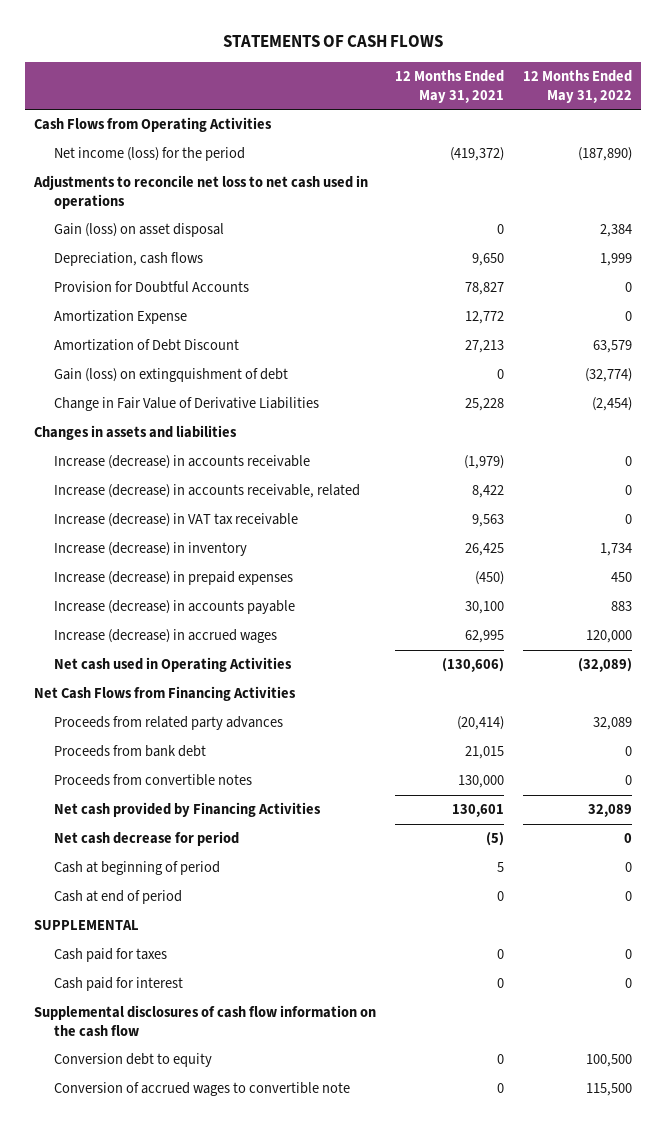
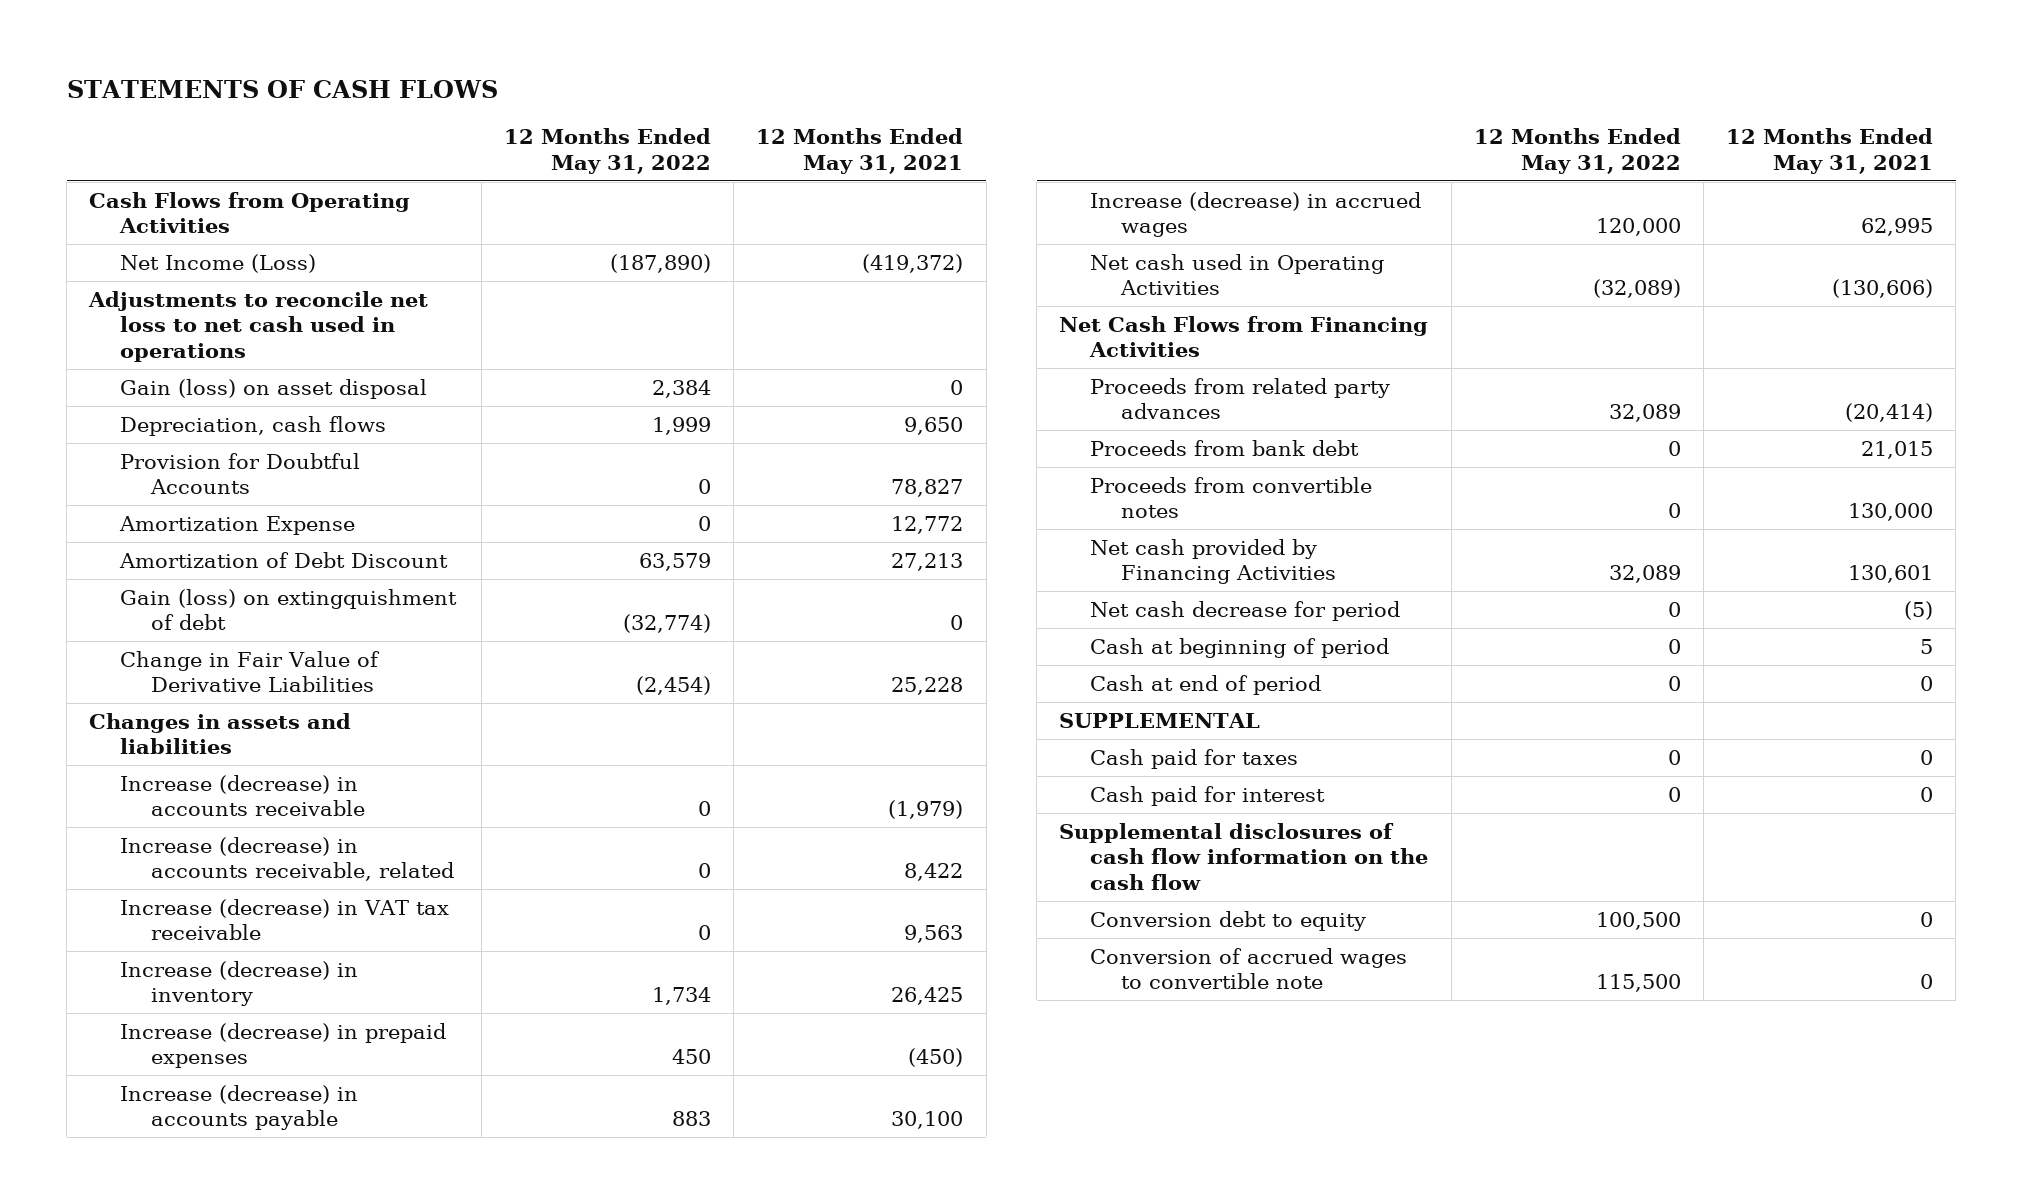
- | 12 Months Ended May 31, 2021 | 12 Months Ended May 31, 2022
+ | 12 Months Ended May 31, 2022 | 12 Months Ended May 31, 2021
- Net income (loss) for the period | (419,372) | (187,890)
+ Net Income (Loss) | (187,890) | (419,372)

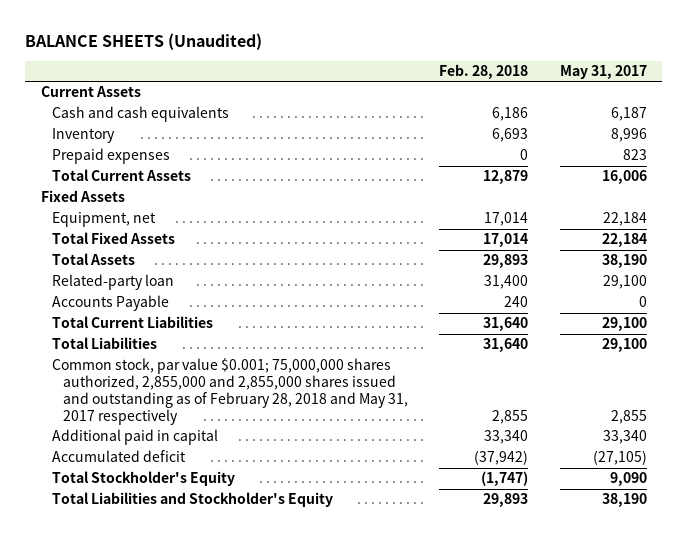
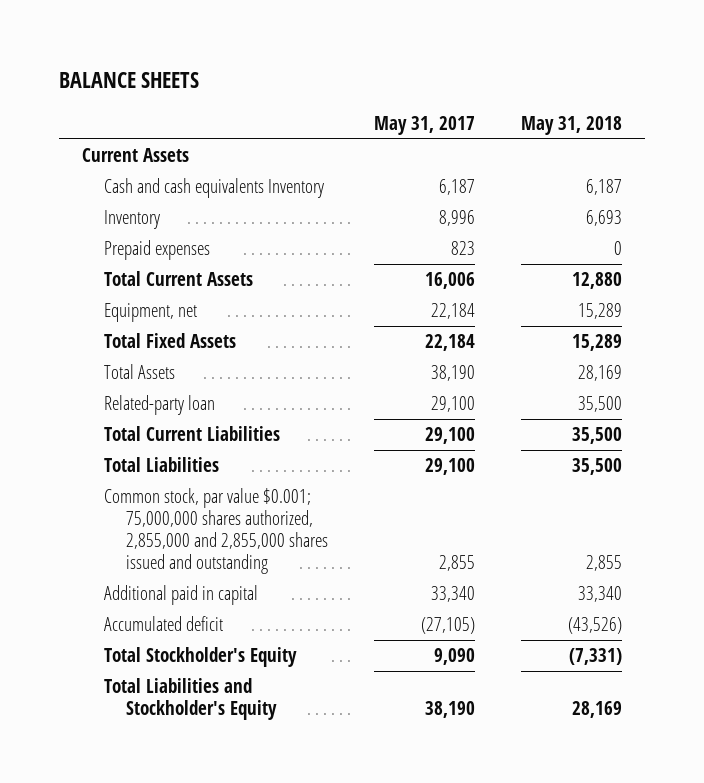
- BALANCE SHEETS (Unaudited)
+ BALANCE SHEETS
- | Feb. 28, 2018 | May 31, 2017
+ | May 31, 2017 | May 31, 2018
- Cash and cash equivalents | 6,186 | 6,187
+ Cash and cash equivalents Inventory | 6,187 | 6,187
- Fixed Assets
- Accounts Payable | 240 | 0
- Common stock, par value $0.001; 75,000,000 shares authorized, 2,855,000 and 2,855,000 shares issued and outstanding as of February 28, 2018 and May 31, 2017 respectively | 2,855 | 2,855
+ Common stock, par value $0.001; 75,000,000 shares authorized, 2,855,000 and 2,855,000 shares issued and outstanding | 2,855 | 2,855

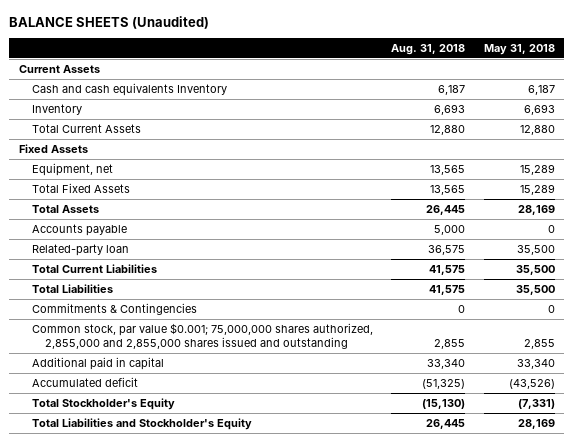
- BALANCE SHEETS
+ BALANCE SHEETS (Unaudited)
- | May 31, 2017 | May 31, 2018
+ | Aug. 31, 2018 | May 31, 2018
- Prepaid expenses | 823 | 0
+ Fixed Assets
+ Accounts payable | 5,000 | 0
+ Commitments & Contingencies | 0 | 0

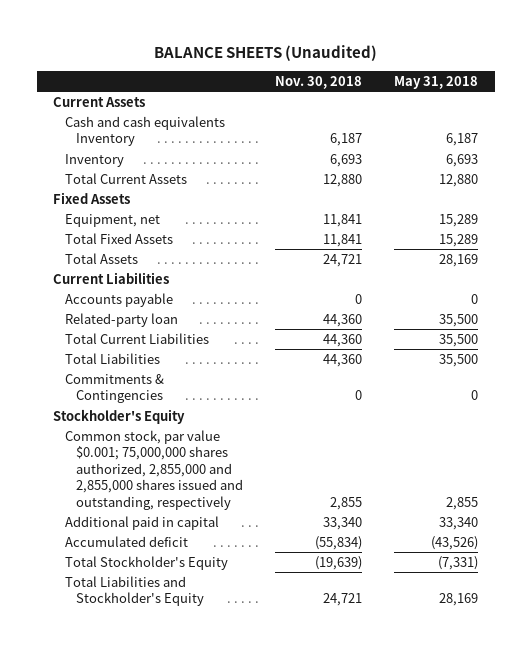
- | Aug. 31, 2018 | May 31, 2018
+ | Nov. 30, 2018 | May 31, 2018
+ Current Liabilities
- Common stock, par value $0.001; 75,000,000 shares authorized, 2,855,000 and 2,855,000 shares issued and outstanding | 2,855 | 2,855
+ Stockholder's Equity
+ Common stock, par value $0.001; 75,000,000 shares authorized, 2,855,000 and 2,855,000 shares issued and outstanding, respectively | 2,855 | 2,855

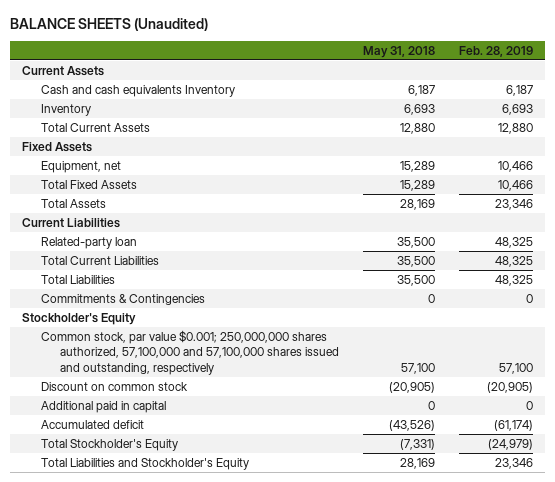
- | Nov. 30, 2018 | May 31, 2018
+ | May 31, 2018 | Feb. 28, 2019
- Accounts payable | 0 | 0
- Common stock, par value $0.001; 75,000,000 shares authorized, 2,855,000 and 2,855,000 shares issued and outstanding, respectively | 2,855 | 2,855
- Additional paid in capital | 33,340 | 33,340
+ Common stock, par value $0.001; 250,000,000 shares authorized, 57,100,000 and 57,100,000 shares issued and outstanding, respectively | 57,100 | 57,100
+ Discount on common stock | (20,905) | (20,905)
+ Additional paid in capital | 0 | 0

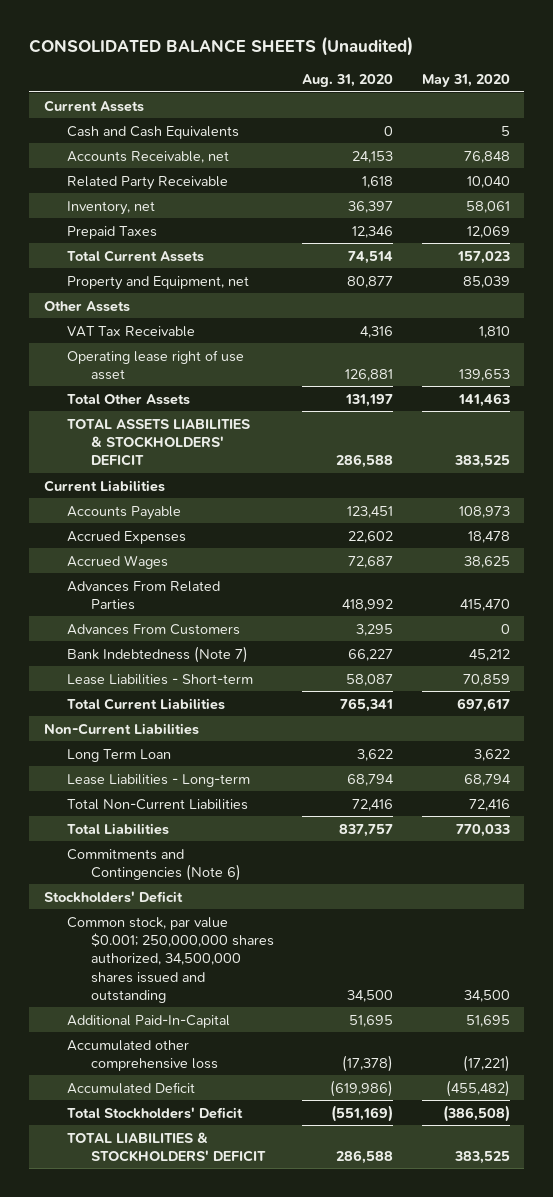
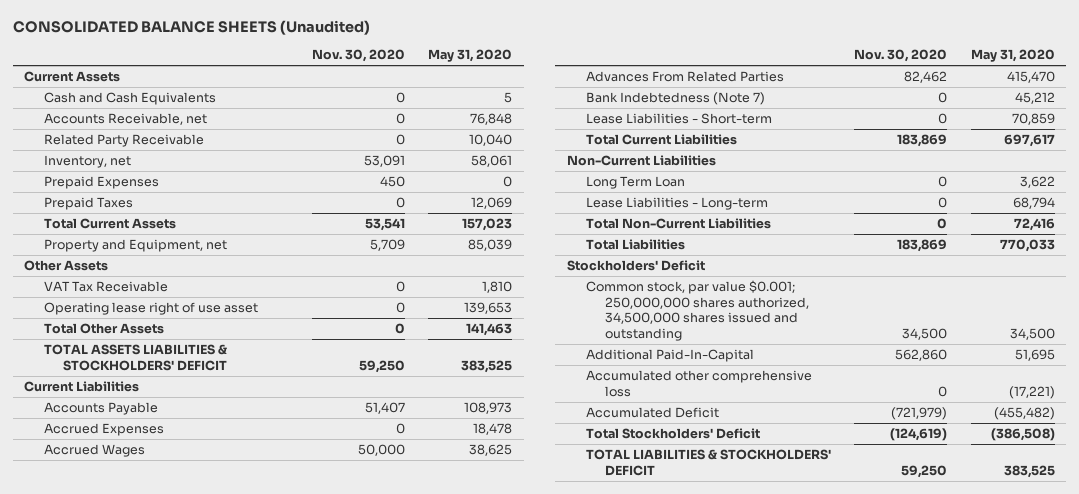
- | Aug. 31, 2020 | May 31, 2020
+ | Nov. 30, 2020 | May 31, 2020
+ Prepaid Expenses | 450 | 0
- Advances From Customers | 3,295 | 0
- Commitments and Contingencies (Note 6)

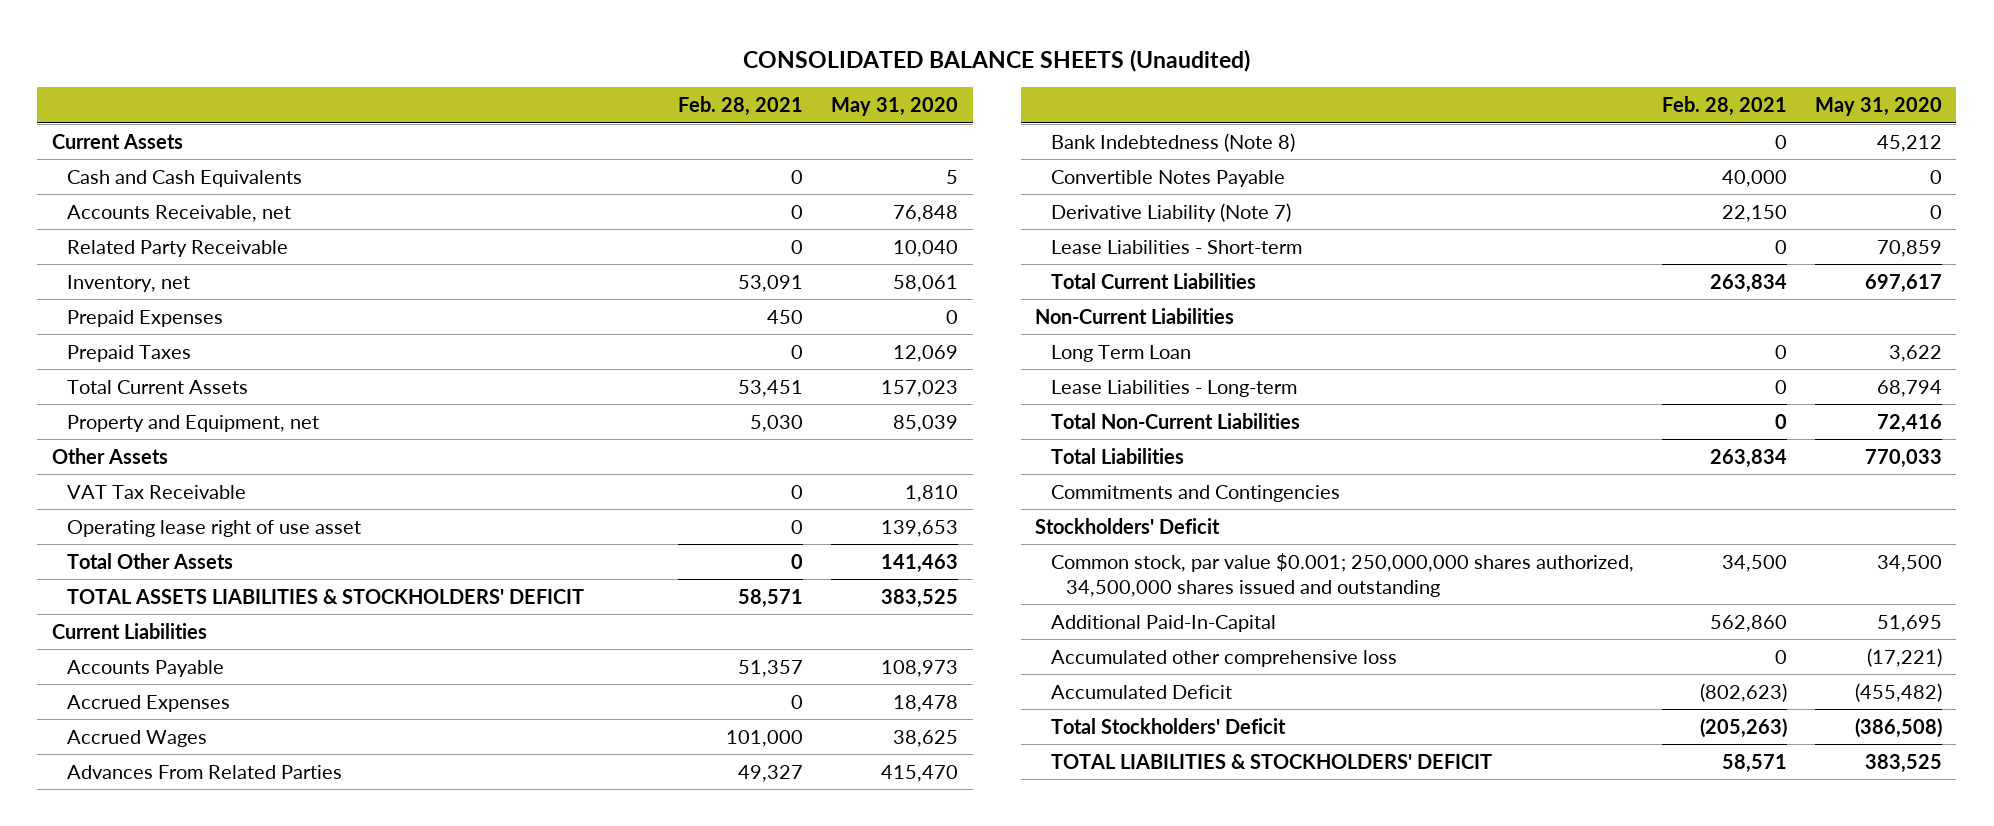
- | Nov. 30, 2020 | May 31, 2020
+ | Feb. 28, 2021 | May 31, 2020
- Bank Indebtedness (Note 7) | 0 | 45,212
+ Bank Indebtedness (Note 8) | 0 | 45,212
+ Convertible Notes Payable | 40,000 | 0
+ Derivative Liability (Note 7) | 22,150 | 0
+ Commitments and Contingencies

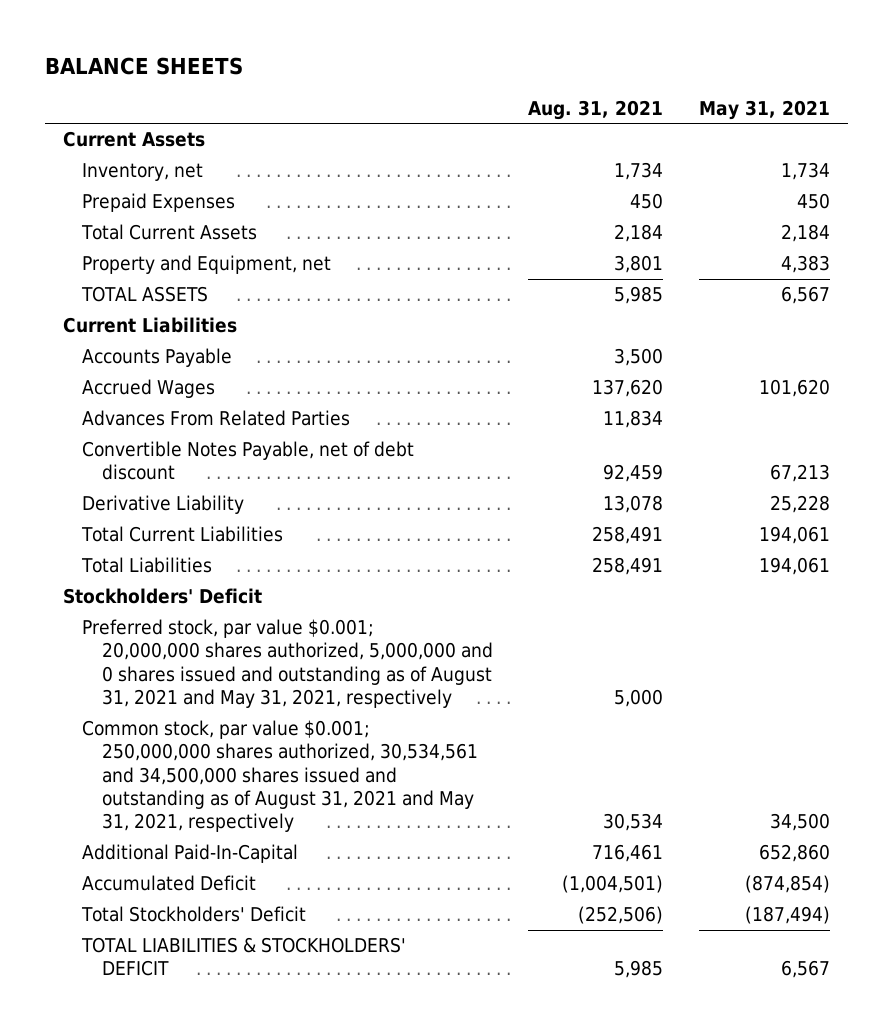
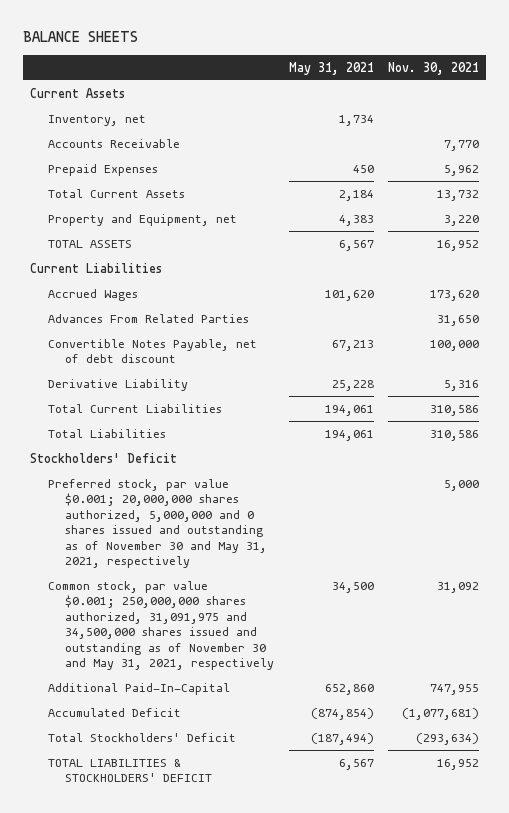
- | Aug. 31, 2021 | May 31, 2021
+ | May 31, 2021 | Nov. 30, 2021
+ Accounts Receivable | | 7,770
- Accounts Payable | 3,500 |
- Preferred stock, par value $0.001; 20,000,000 shares authorized, 5,000,000 and 0 shares issued and outstanding as of August 31, 2021 and May 31, 2021, respectively | 5,000 |
- Common stock, par value $0.001; 250,000,000 shares authorized, 30,534,561 and 34,500,000 shares issued and outstanding as of August 31, 2021 and May 31, 2021, respectively | 30,534 | 34,500
+ Preferred stock, par value $0.001; 20,000,000 shares authorized, 5,000,000 and 0 shares issued and outstanding as of November 30 and May 31, 2021, respectively | | 5,000
+ Common stock, par value $0.001; 250,000,000 shares authorized, 31,091,975 and 34,500,000 shares issued and outstanding as of November 30 and May 31, 2021, respectively | 34,500 | 31,092

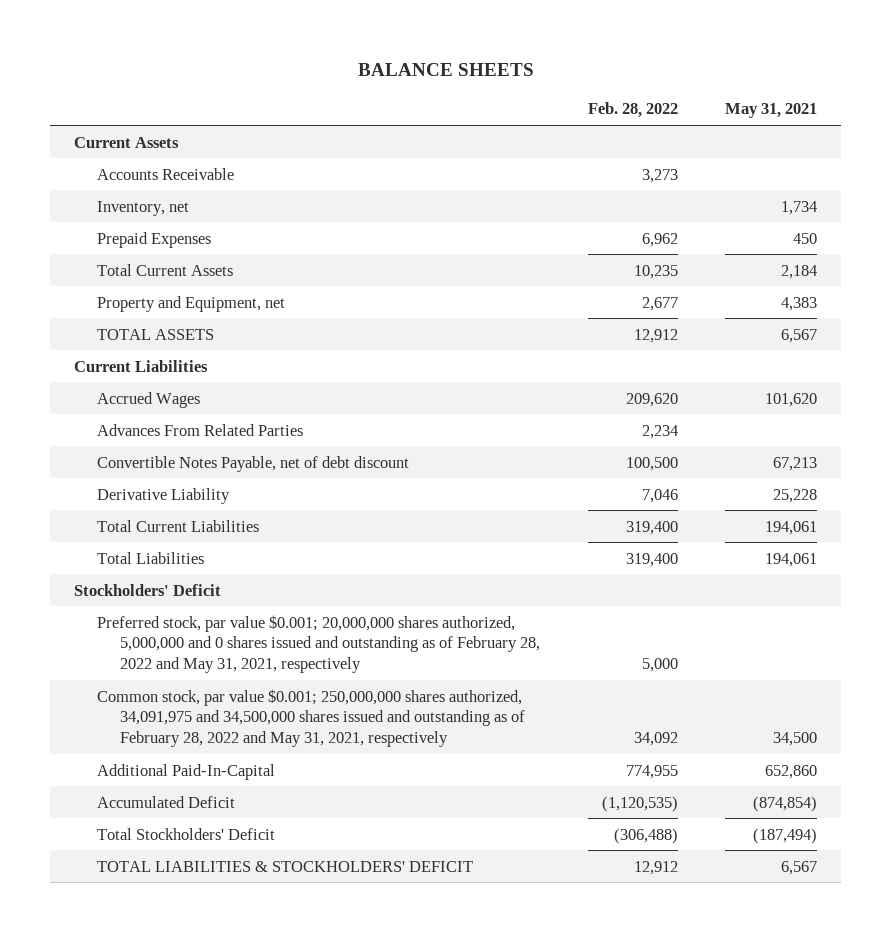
- | May 31, 2021 | Nov. 30, 2021
+ | Feb. 28, 2022 | May 31, 2021
moved down: Inventory, net | | 1,734
- Preferred stock, par value $0.001; 20,000,000 shares authorized, 5,000,000 and 0 shares issued and outstanding as of November 30 and May 31, 2021, respectively | | 5,000
- Common stock, par value $0.001; 250,000,000 shares authorized, 31,091,975 and 34,500,000 shares issued and outstanding as of November 30 and May 31, 2021, respectively | 34,500 | 31,092
+ Preferred stock, par value $0.001; 20,000,000 shares authorized, 5,000,000 and 0 shares issued and outstanding as of February 28, 2022 and May 31, 2021, respectively | 5,000 |
+ Common stock, par value $0.001; 250,000,000 shares authorized, 34,091,975 and 34,500,000 shares issued and outstanding as of February 28, 2022 and May 31, 2021, respectively | 34,092 | 34,500

